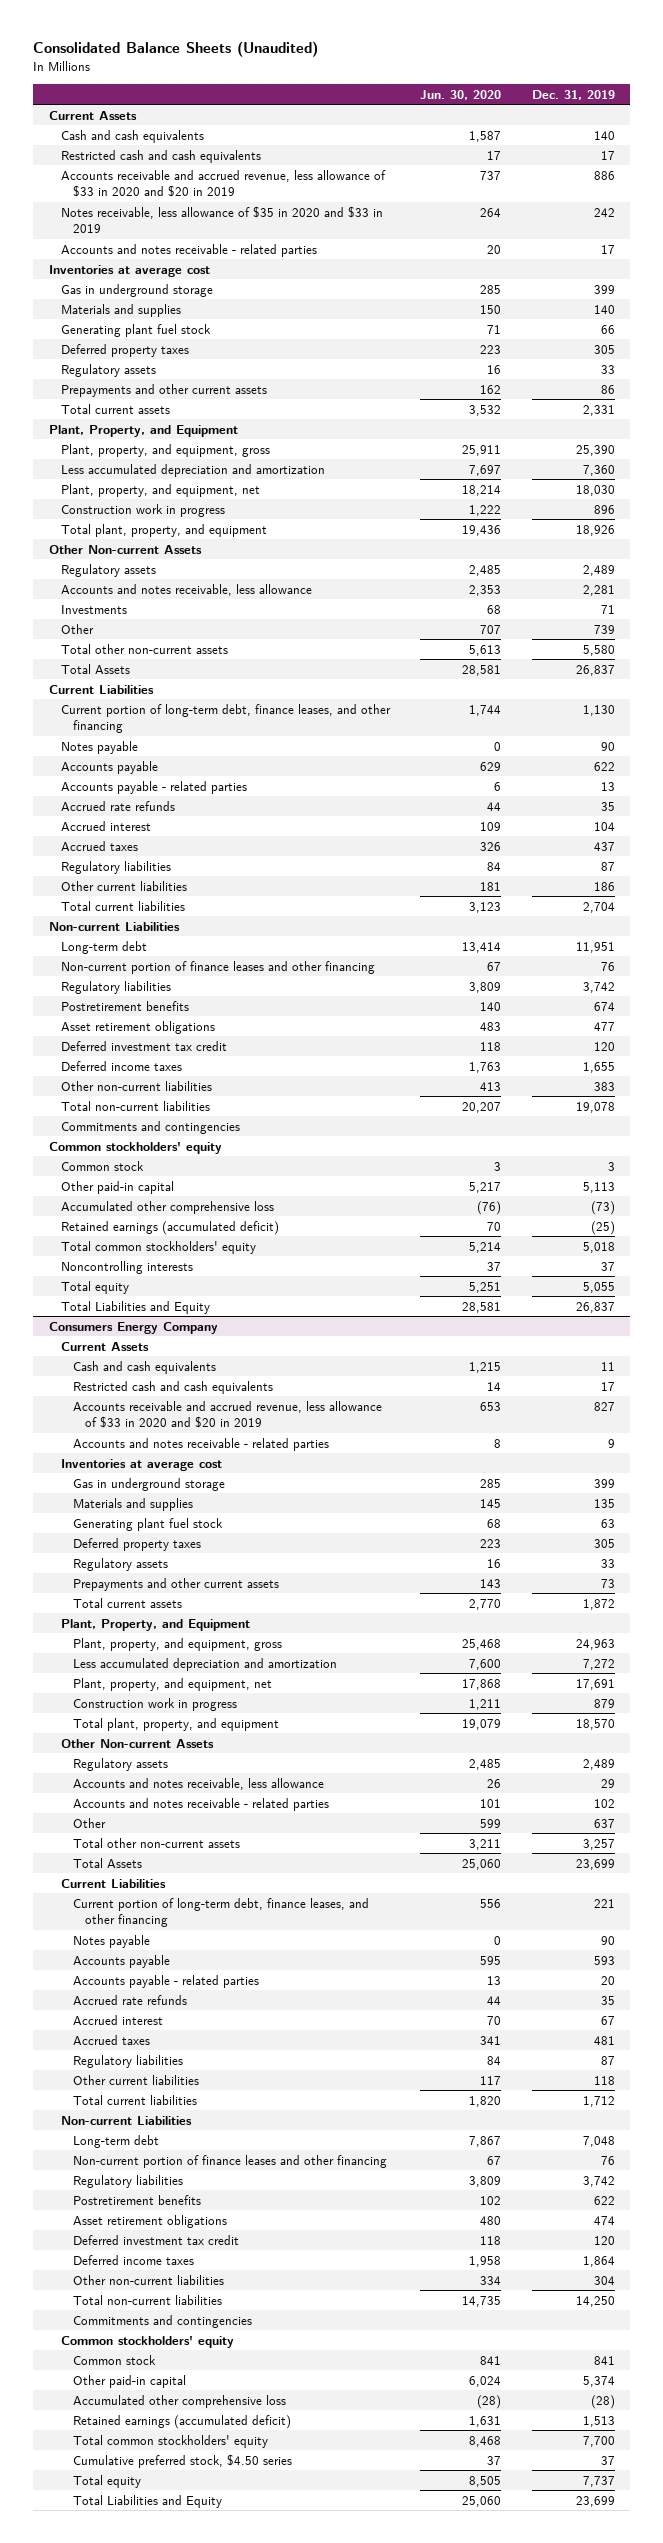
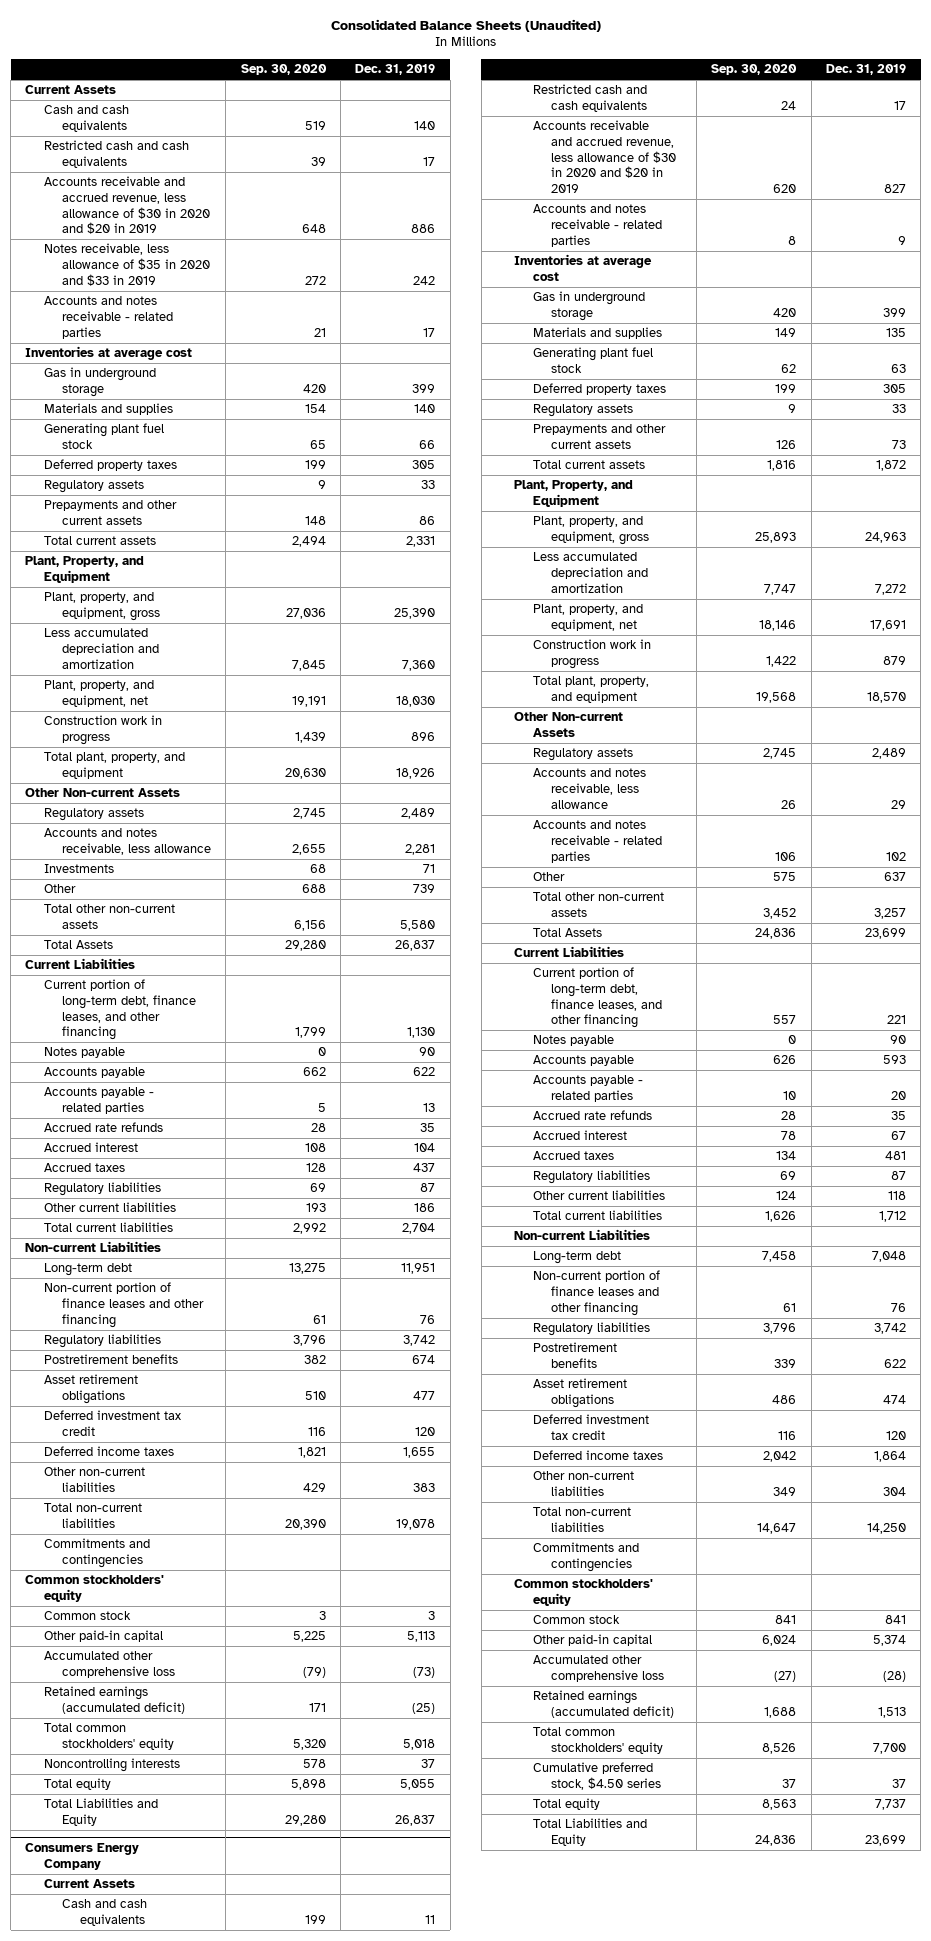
- | Jun. 30, 2020 | Dec. 31, 2019
+ | Sep. 30, 2020 | Dec. 31, 2019
- Accounts receivable and accrued revenue, less allowance of $33 in 2020 and $20 in 2019 | 737 | 886
+ Accounts receivable and accrued revenue, less allowance of $30 in 2020 and $20 in 2019 | 648 | 886
@ Consumers Energy Company
- Accounts receivable and accrued revenue, less allowance of $33 in 2020 and $20 in 2019 | 653 | 827
+ Accounts receivable and accrued revenue, less allowance of $30 in 2020 and $20 in 2019 | 620 | 827

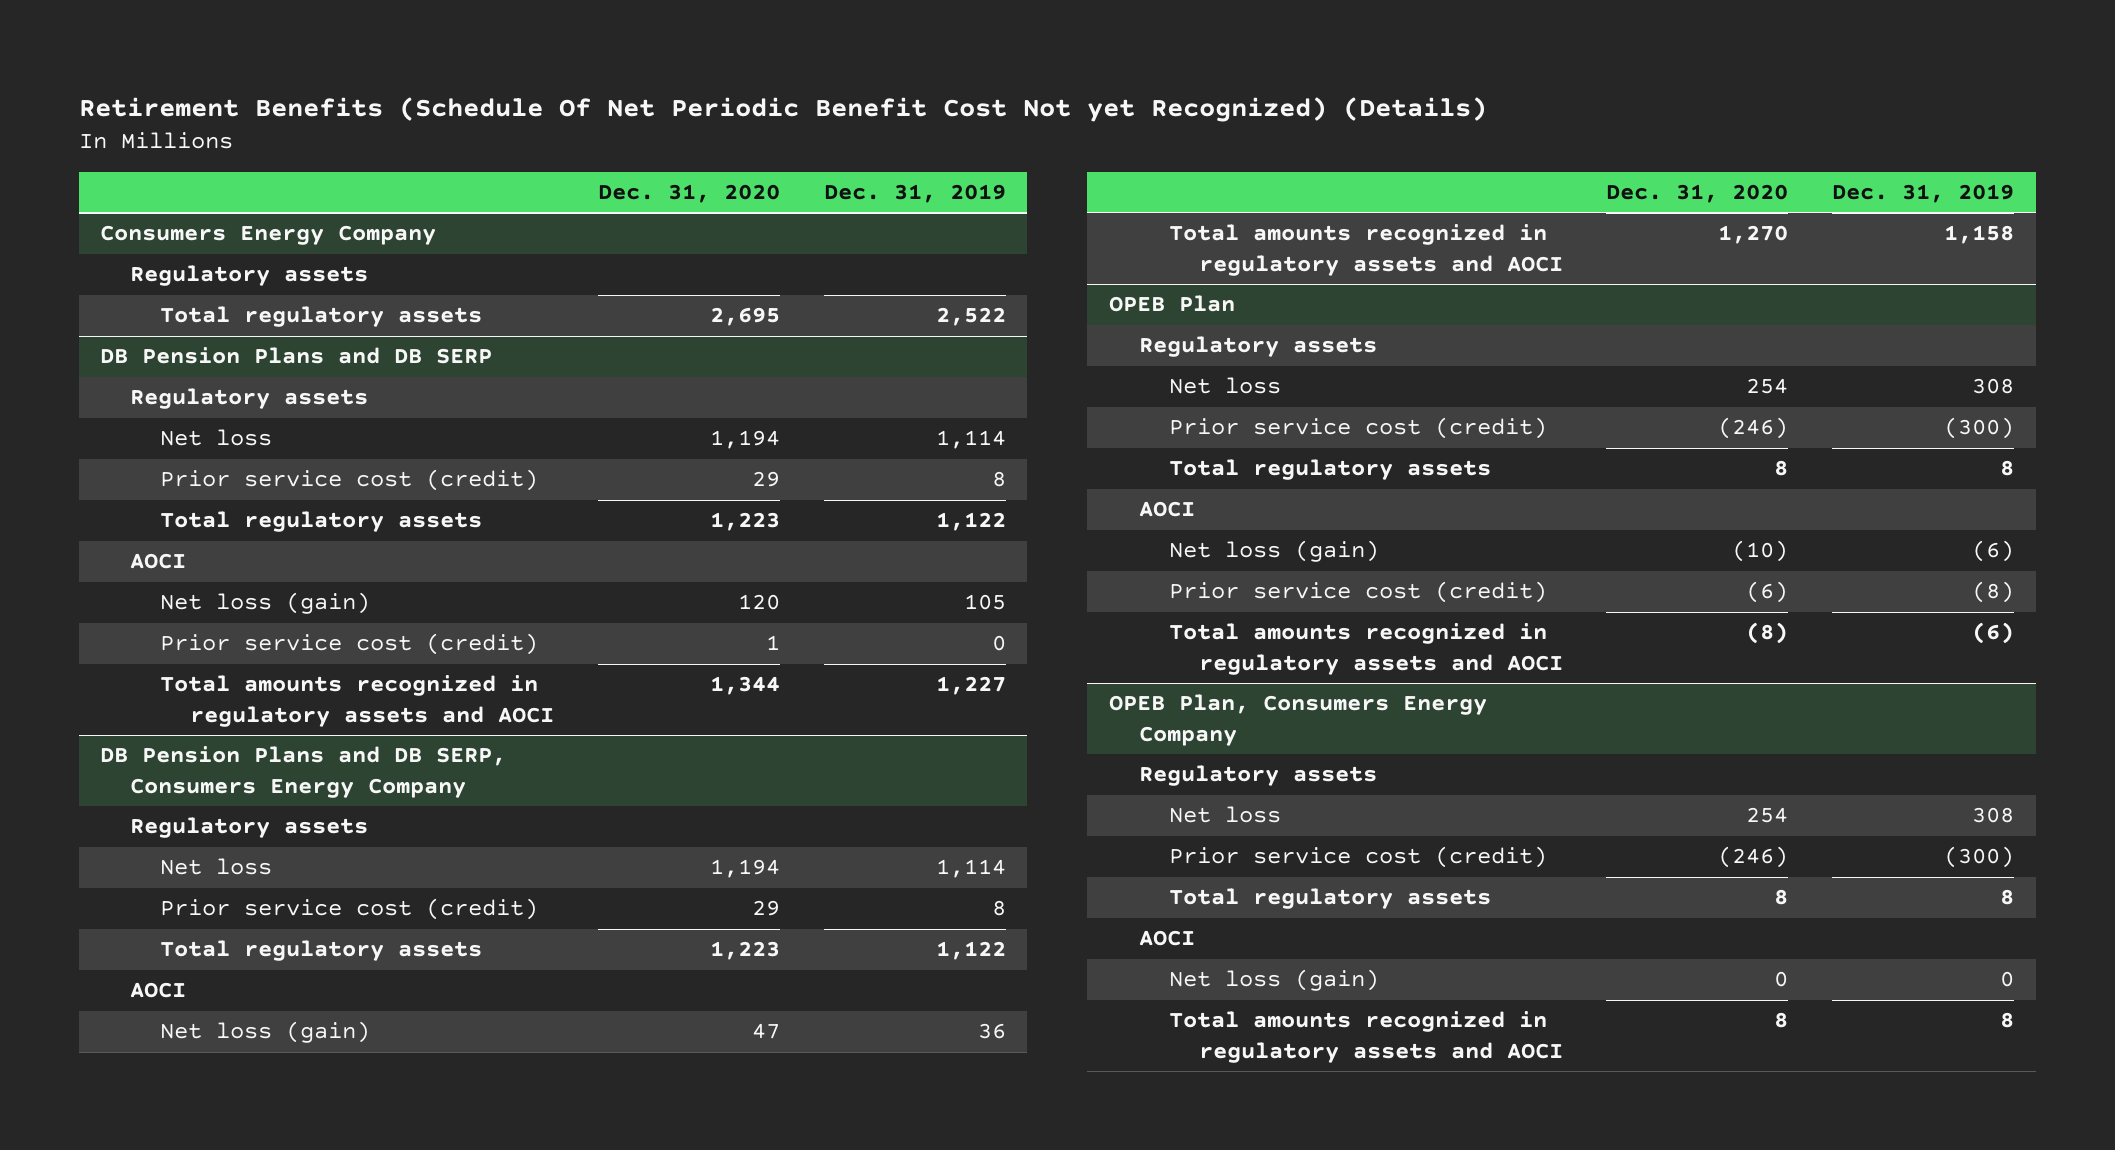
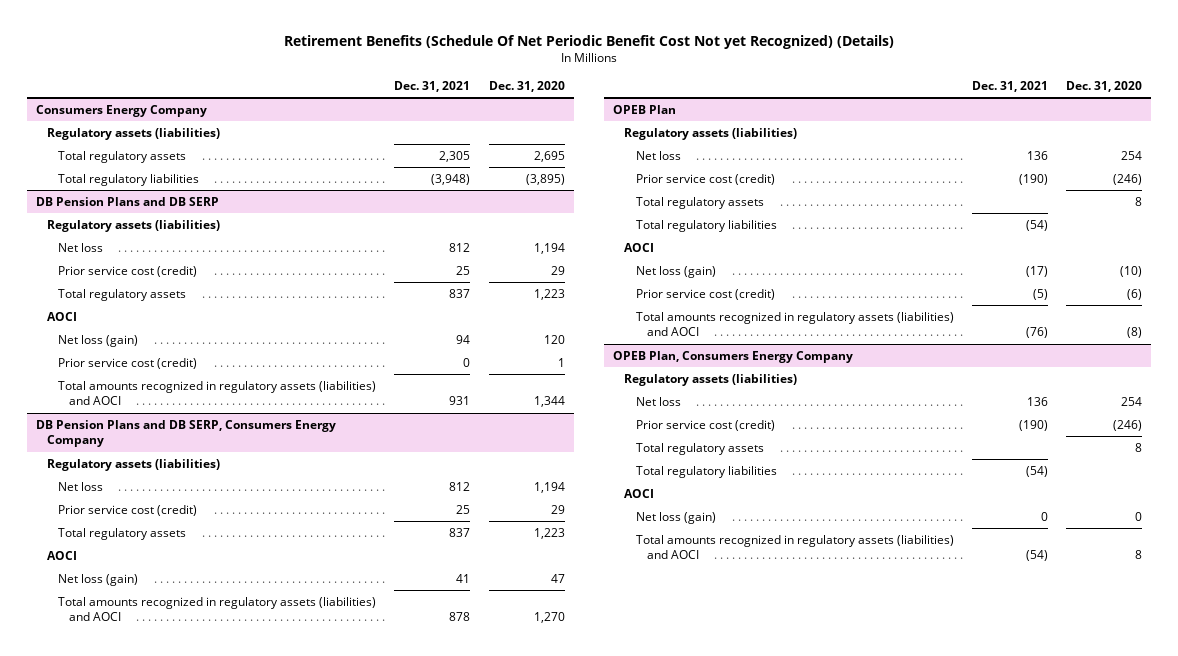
- | Dec. 31, 2020 | Dec. 31, 2019
+ | Dec. 31, 2021 | Dec. 31, 2020
@ Consumers Energy Company
- Regulatory assets
+ Regulatory assets (liabilities)
+ Total regulatory liabilities | (3,948) | (3,895)
@ DB Pension Plans and DB SERP
- Regulatory assets
+ Regulatory assets (liabilities)
- Total amounts recognized in regulatory assets and AOCI | 1,344 | 1,227
+ Total amounts recognized in regulatory assets (liabilities) and AOCI | 931 | 1,344
@ DB Pension Plans and DB SERP, Consumers Energy Company
- Regulatory assets
+ Regulatory assets (liabilities)
- Total amounts recognized in regulatory assets and AOCI | 1,270 | 1,158
+ Total amounts recognized in regulatory assets (liabilities) and AOCI | 878 | 1,270
@ OPEB Plan
- Regulatory assets
+ Regulatory assets (liabilities)
+ Total regulatory liabilities | (54) |
- Total amounts recognized in regulatory assets and AOCI | (8) | (6)
+ Total amounts recognized in regulatory assets (liabilities) and AOCI | (76) | (8)
@ OPEB Plan, Consumers Energy Company
- Regulatory assets
+ Regulatory assets (liabilities)
+ Total regulatory liabilities | (54) |
- Total amounts recognized in regulatory assets and AOCI | 8 | 8
+ Total amounts recognized in regulatory assets (liabilities) and AOCI | (54) | 8

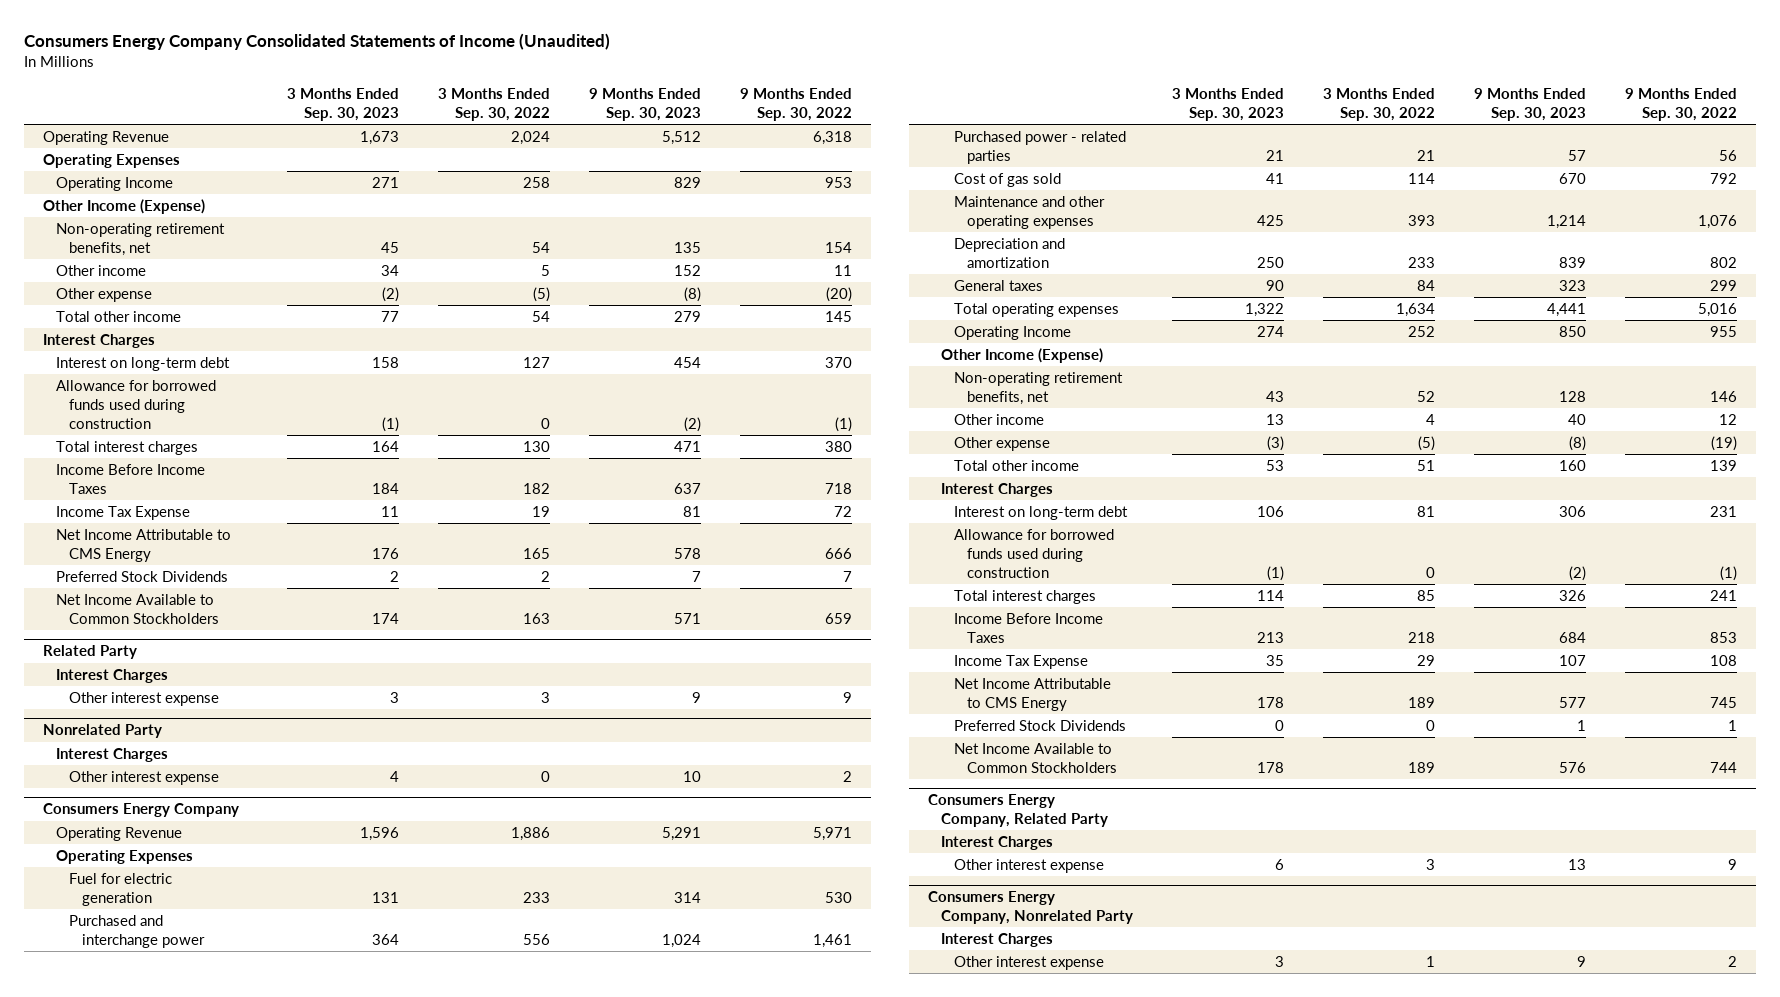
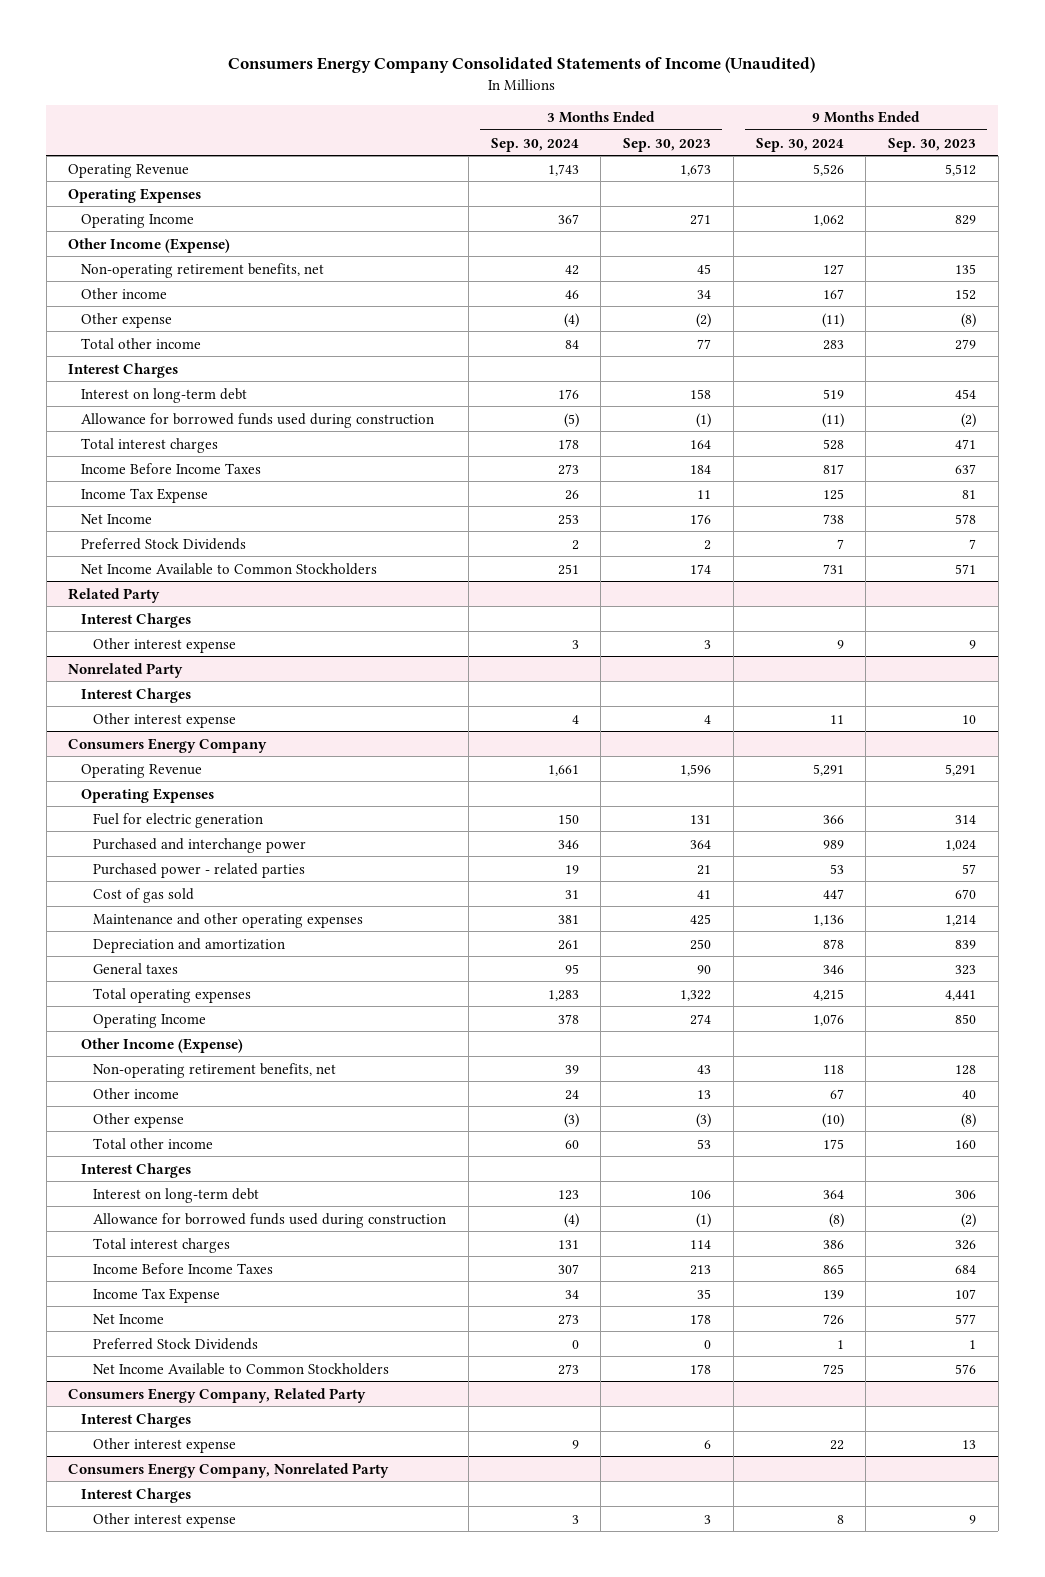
- | 3 Months Ended Sep. 30, 2023 | 3 Months Ended Sep. 30, 2022 | 9 Months Ended Sep. 30, 2023 | 9 Months Ended Sep. 30, 2022
+ | 3 Months Ended Sep. 30, 2024 | 3 Months Ended Sep. 30, 2023 | 9 Months Ended Sep. 30, 2024 | 9 Months Ended Sep. 30, 2023
- Net Income Attributable to CMS Energy | 176 | 165 | 578 | 666
+ Net Income | 253 | 176 | 738 | 578
@ Consumers Energy Company
- Net Income Attributable to CMS Energy | 178 | 189 | 577 | 745
+ Net Income | 273 | 178 | 726 | 577

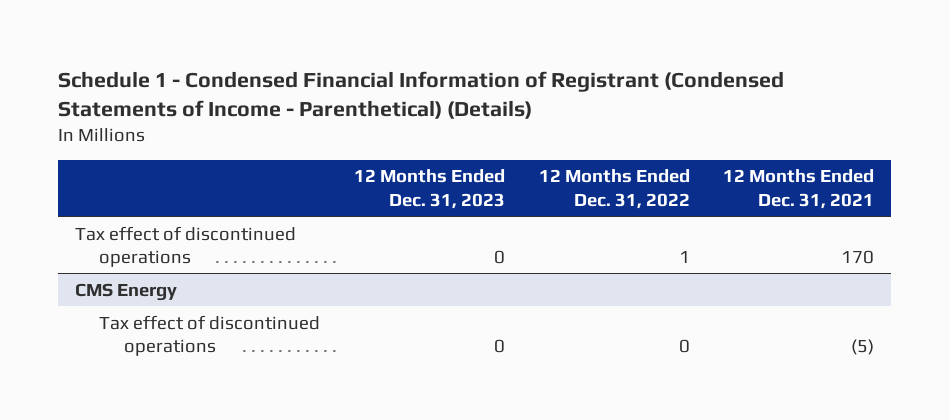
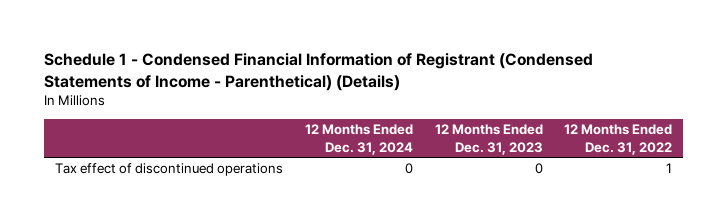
- | 12 Months Ended Dec. 31, 2023 | 12 Months Ended Dec. 31, 2022 | 12 Months Ended Dec. 31, 2021
+ | 12 Months Ended Dec. 31, 2024 | 12 Months Ended Dec. 31, 2023 | 12 Months Ended Dec. 31, 2022
- CMS Energy
- Tax effect of discontinued operations | 0 | 0 | (5)

